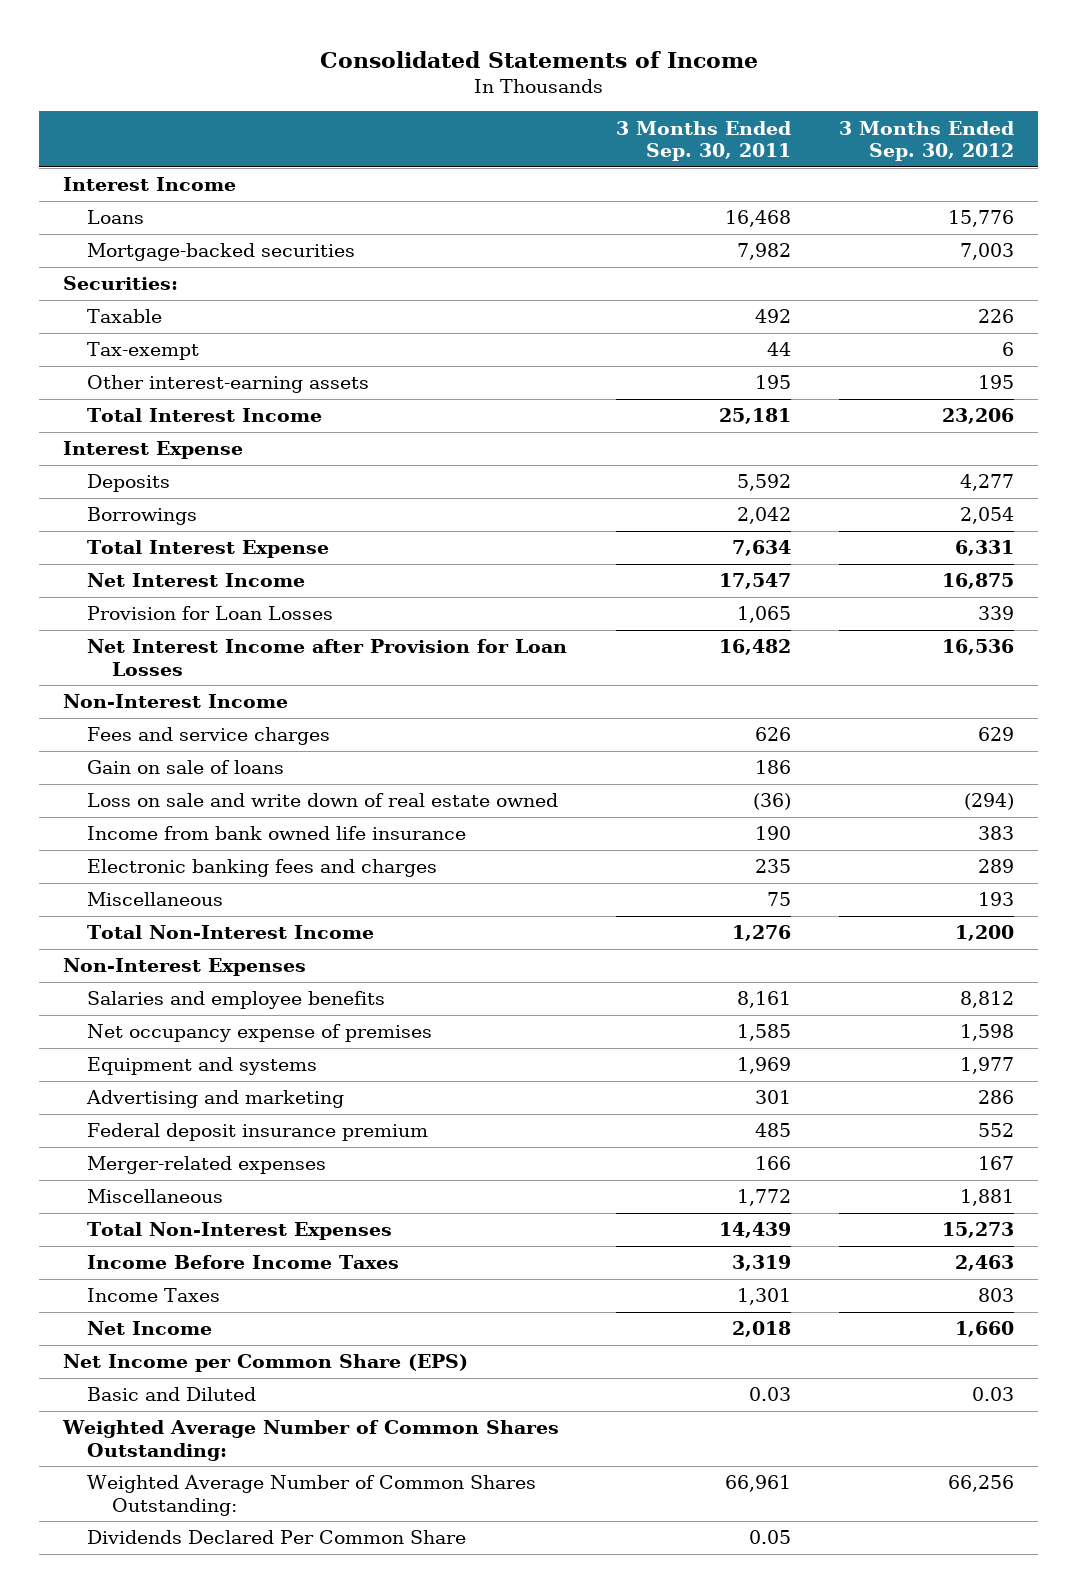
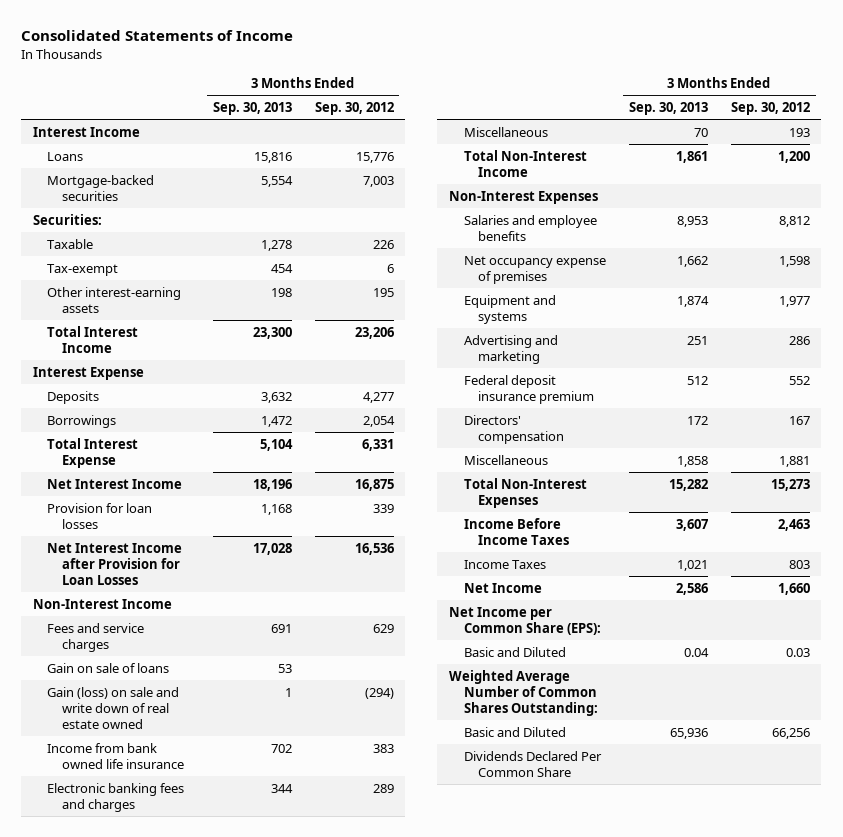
- | 3 Months Ended Sep. 30, 2011 | 3 Months Ended Sep. 30, 2012
+ | 3 Months Ended Sep. 30, 2013 | 3 Months Ended Sep. 30, 2012
- Provision for Loan Losses | 1,065 | 339
+ Provision for loan losses | 1,168 | 339
- Loss on sale and write down of real estate owned | (36) | (294)
+ Gain (loss) on sale and write down of real estate owned | 1 | (294)
- Merger-related expenses | 166 | 167
+ Directors' compensation | 172 | 167
- Net Income per Common Share (EPS)
+ Net Income per Common Share (EPS):
- Weighted Average Number of Common Shares Outstanding: | 66,961 | 66,256
+ Basic and Diluted | 65,936 | 66,256

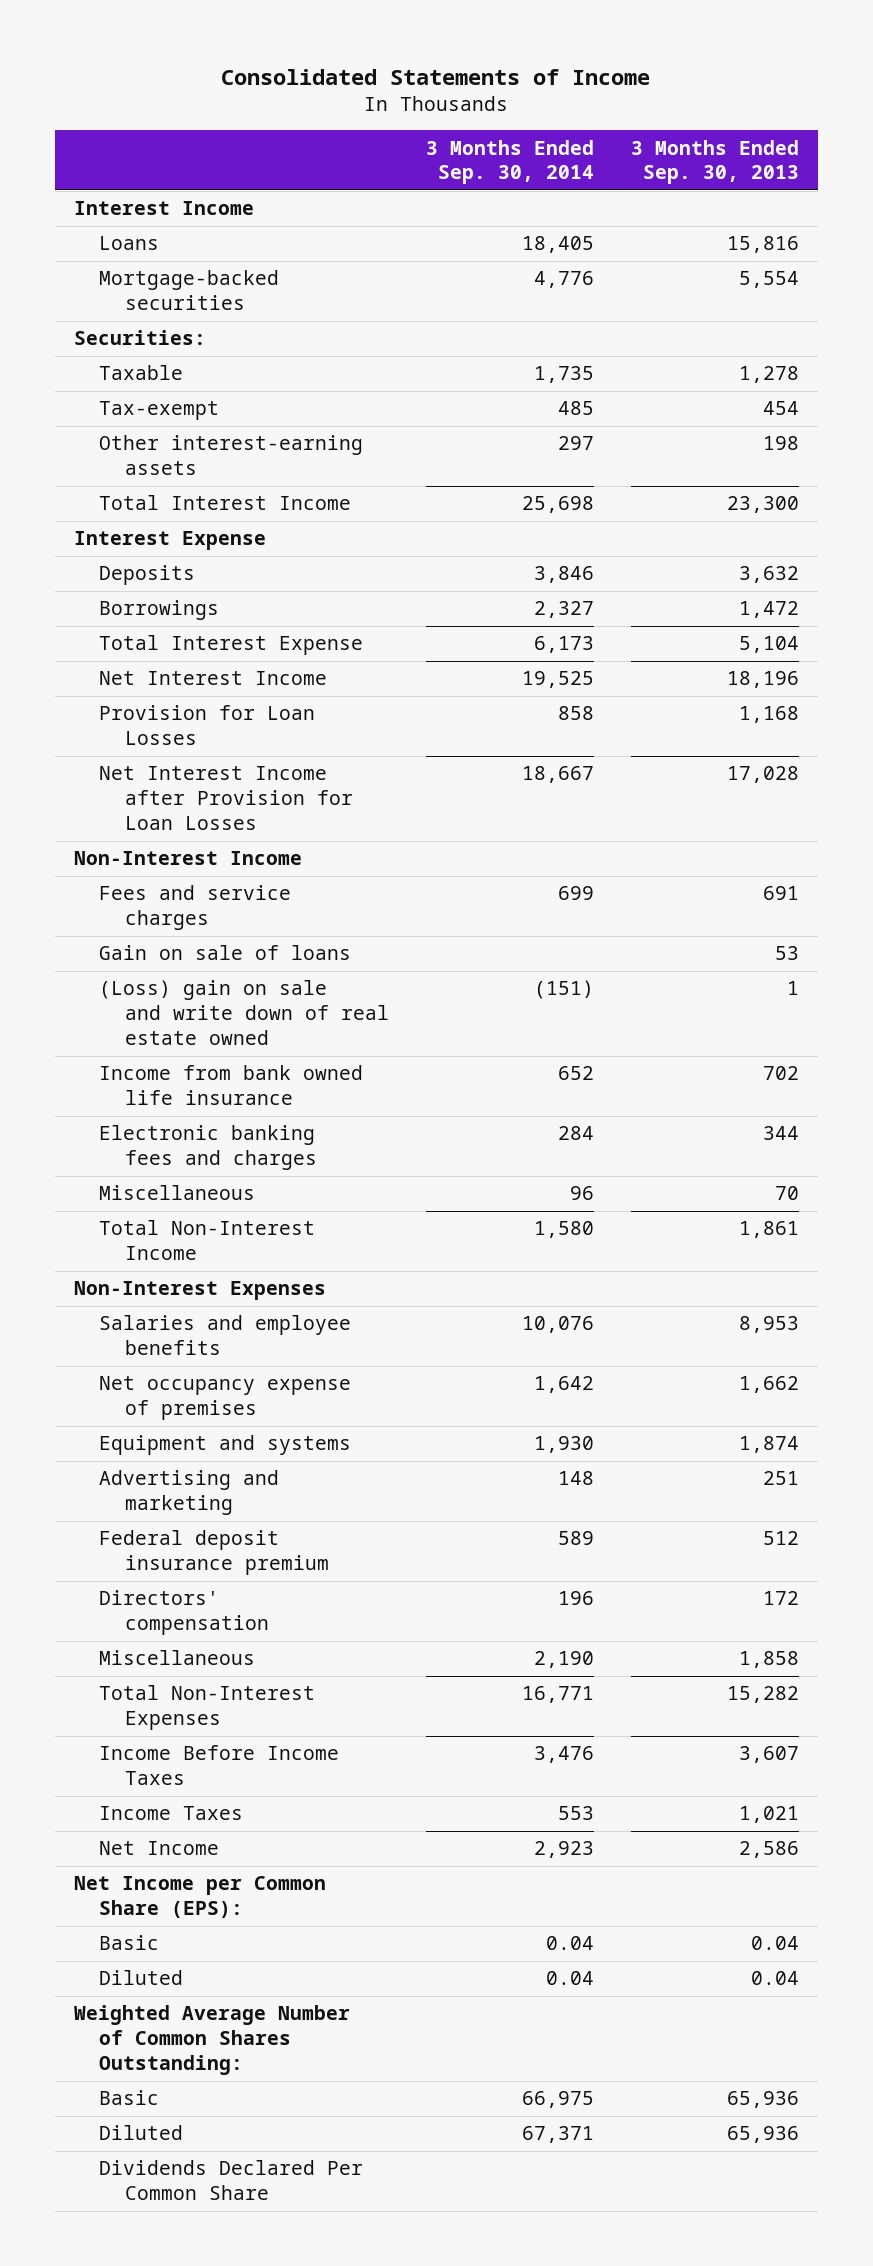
- | 3 Months Ended Sep. 30, 2013 | 3 Months Ended Sep. 30, 2012
+ | 3 Months Ended Sep. 30, 2014 | 3 Months Ended Sep. 30, 2013
- Provision for loan losses | 1,168 | 339
+ Provision for Loan Losses | 858 | 1,168
- Gain (loss) on sale and write down of real estate owned | 1 | (294)
+ (Loss) gain on sale and write down of real estate owned | (151) | 1
- Basic and Diluted | 0.04 | 0.03
+ Basic | 0.04 | 0.04
+ Diluted | 0.04 | 0.04
- Basic and Diluted | 65,936 | 66,256
+ Basic | 66,975 | 65,936
+ Diluted | 67,371 | 65,936

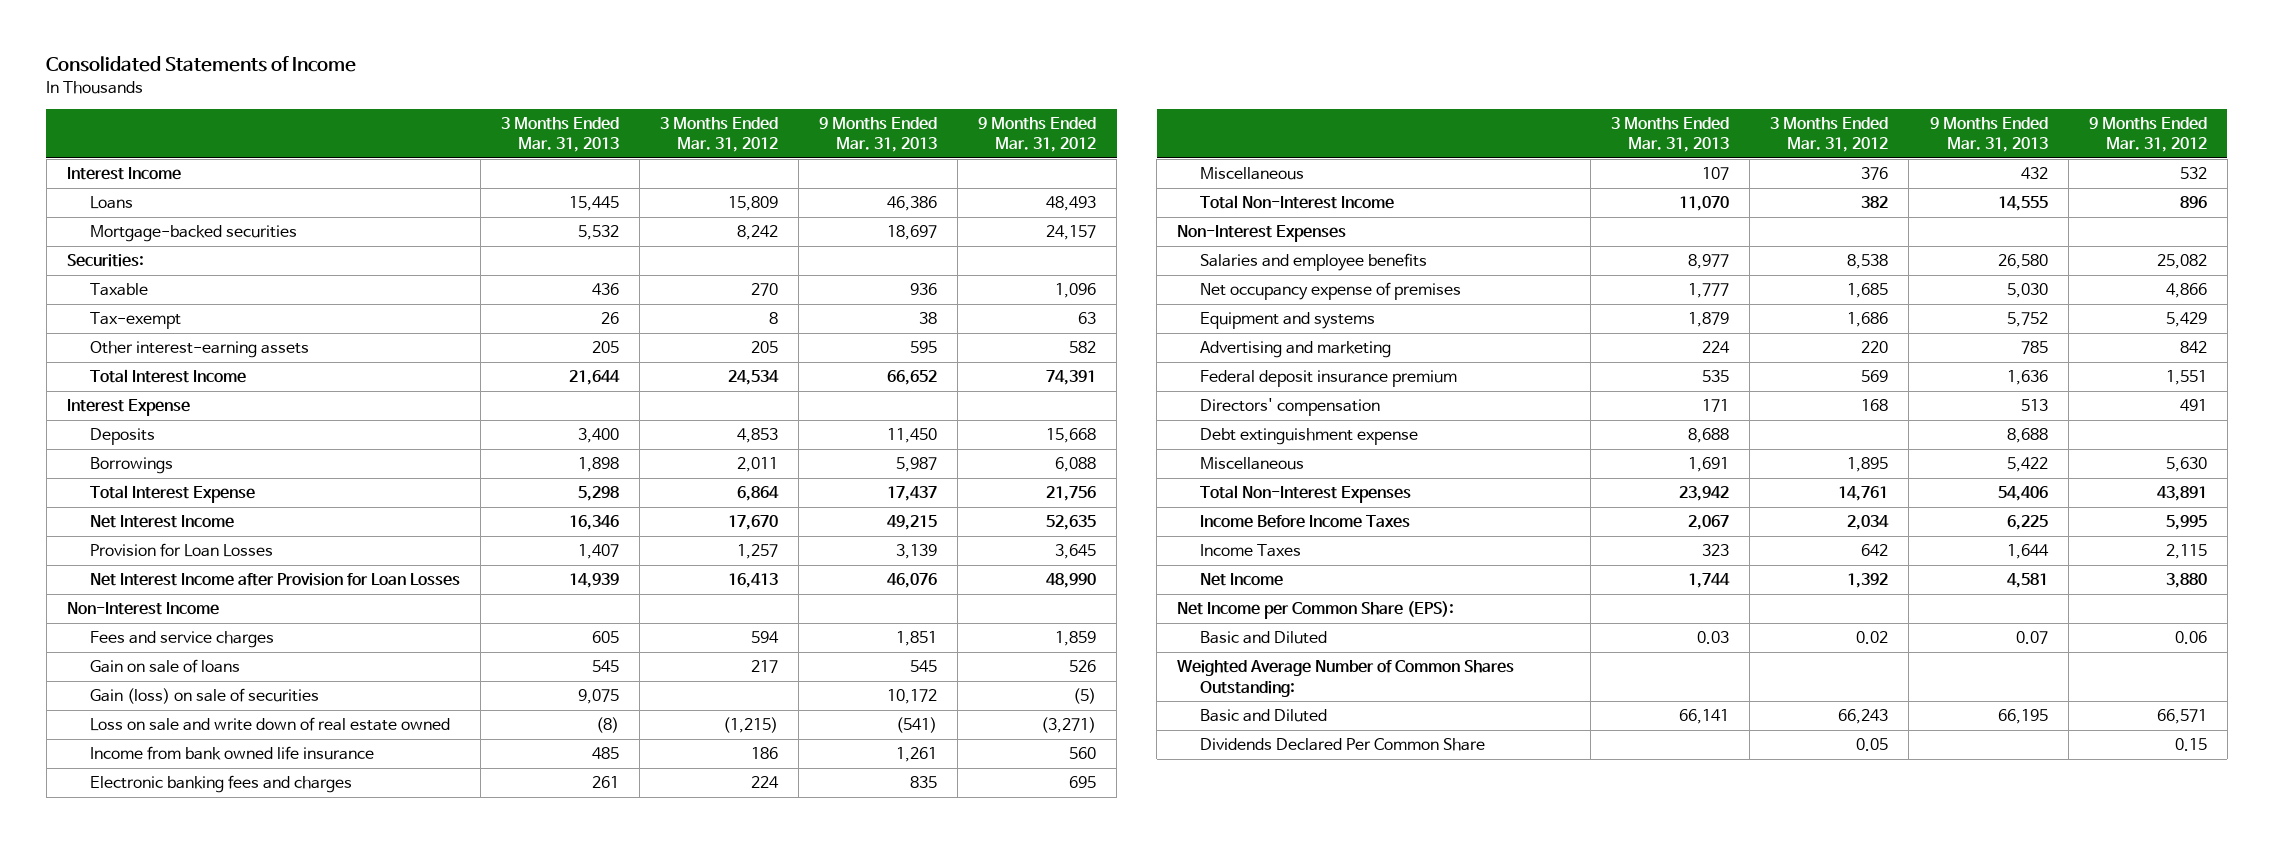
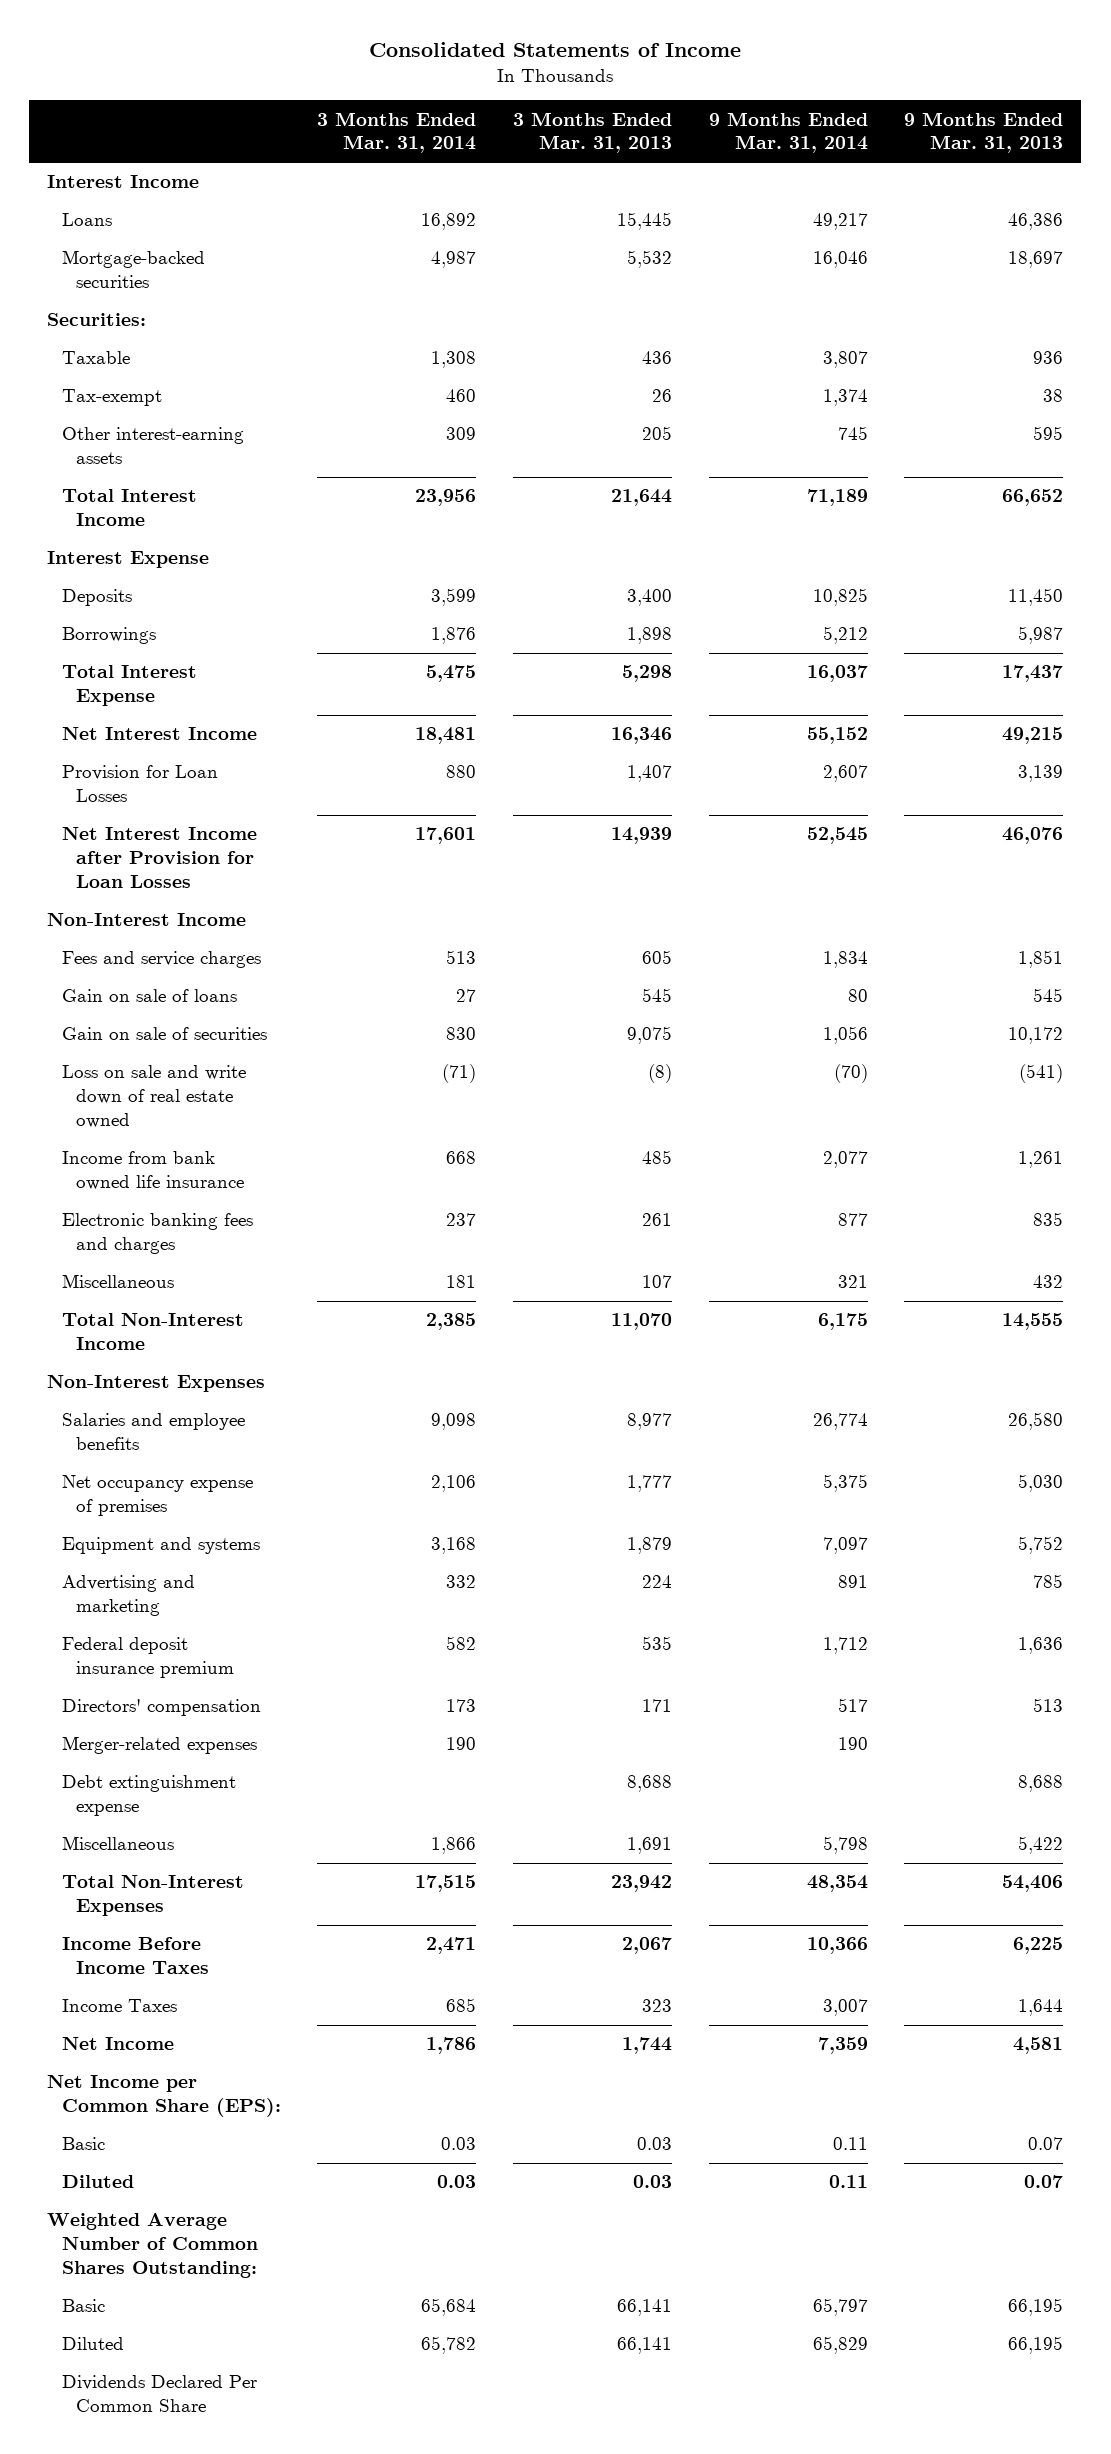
- | 3 Months Ended Mar. 31, 2013 | 3 Months Ended Mar. 31, 2012 | 9 Months Ended Mar. 31, 2013 | 9 Months Ended Mar. 31, 2012
+ | 3 Months Ended Mar. 31, 2014 | 3 Months Ended Mar. 31, 2013 | 9 Months Ended Mar. 31, 2014 | 9 Months Ended Mar. 31, 2013
- Gain (loss) on sale of securities | 9,075 | | 10,172 | (5)
+ Gain on sale of securities | 830 | 9,075 | 1,056 | 10,172
+ Merger-related expenses | 190 | | 190 |
- Basic and Diluted | 0.03 | 0.02 | 0.07 | 0.06
+ Basic | 0.03 | 0.03 | 0.11 | 0.07
+ Diluted | 0.03 | 0.03 | 0.11 | 0.07
- Basic and Diluted | 66,141 | 66,243 | 66,195 | 66,571
+ Basic | 65,684 | 66,141 | 65,797 | 66,195
+ Diluted | 65,782 | 66,141 | 65,829 | 66,195

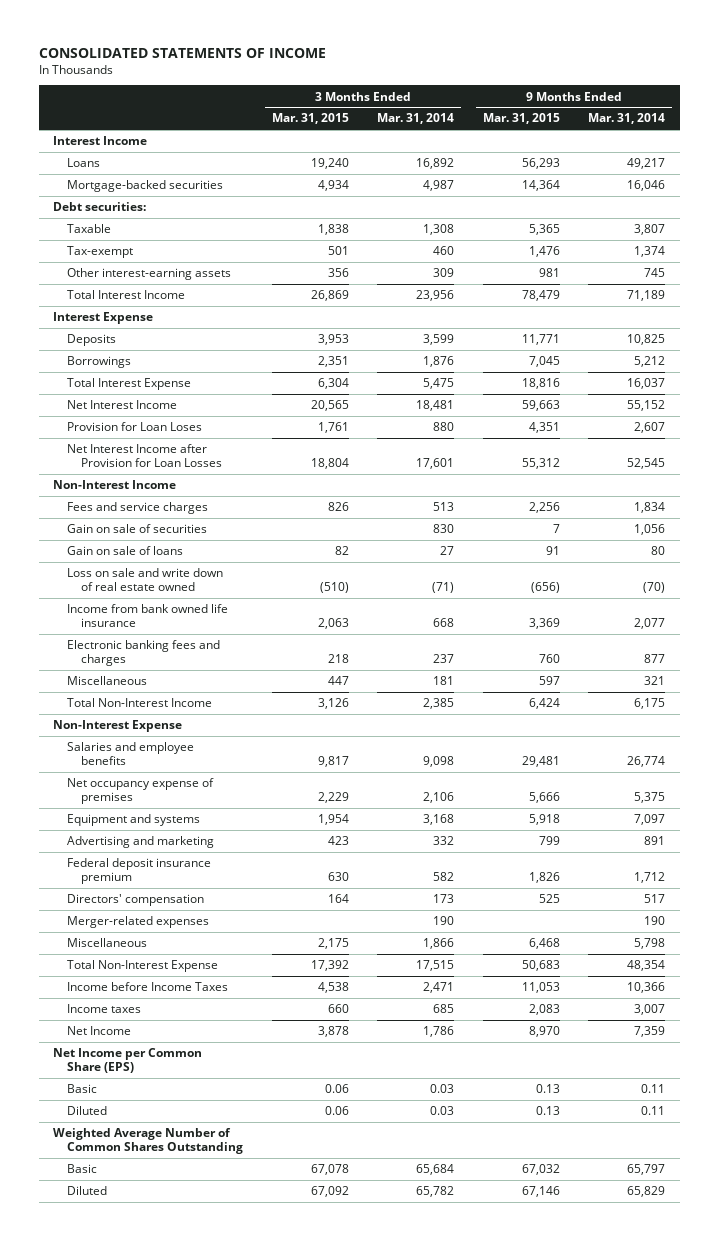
- Consolidated Statements of Income
+ CONSOLIDATED STATEMENTS OF INCOME
- | 3 Months Ended Mar. 31, 2014 | 3 Months Ended Mar. 31, 2013 | 9 Months Ended Mar. 31, 2014 | 9 Months Ended Mar. 31, 2013
+ | 3 Months Ended Mar. 31, 2015 | 3 Months Ended Mar. 31, 2014 | 9 Months Ended Mar. 31, 2015 | 9 Months Ended Mar. 31, 2014
- Securities:
+ Debt securities:
- Provision for Loan Losses | 880 | 1,407 | 2,607 | 3,139
+ Provision for Loan Loses | 1,761 | 880 | 4,351 | 2,607
moved down: Gain on sale of loans | 82 | 27 | 91 | 80
- Non-Interest Expenses
+ Non-Interest Expense
- Debt extinguishment expense | | 8,688 | | 8,688
- Total Non-Interest Expenses | 17,515 | 23,942 | 48,354 | 54,406
- Income Before Income Taxes | 2,471 | 2,067 | 10,366 | 6,225
- Income Taxes | 685 | 323 | 3,007 | 1,644
+ Total Non-Interest Expense | 17,392 | 17,515 | 50,683 | 48,354
+ Income before Income Taxes | 4,538 | 2,471 | 11,053 | 10,366
+ Income taxes | 660 | 685 | 2,083 | 3,007
- Net Income per Common Share (EPS):
+ Net Income per Common Share (EPS)
- Weighted Average Number of Common Shares Outstanding:
+ Weighted Average Number of Common Shares Outstanding
- Dividends Declared Per Common Share

